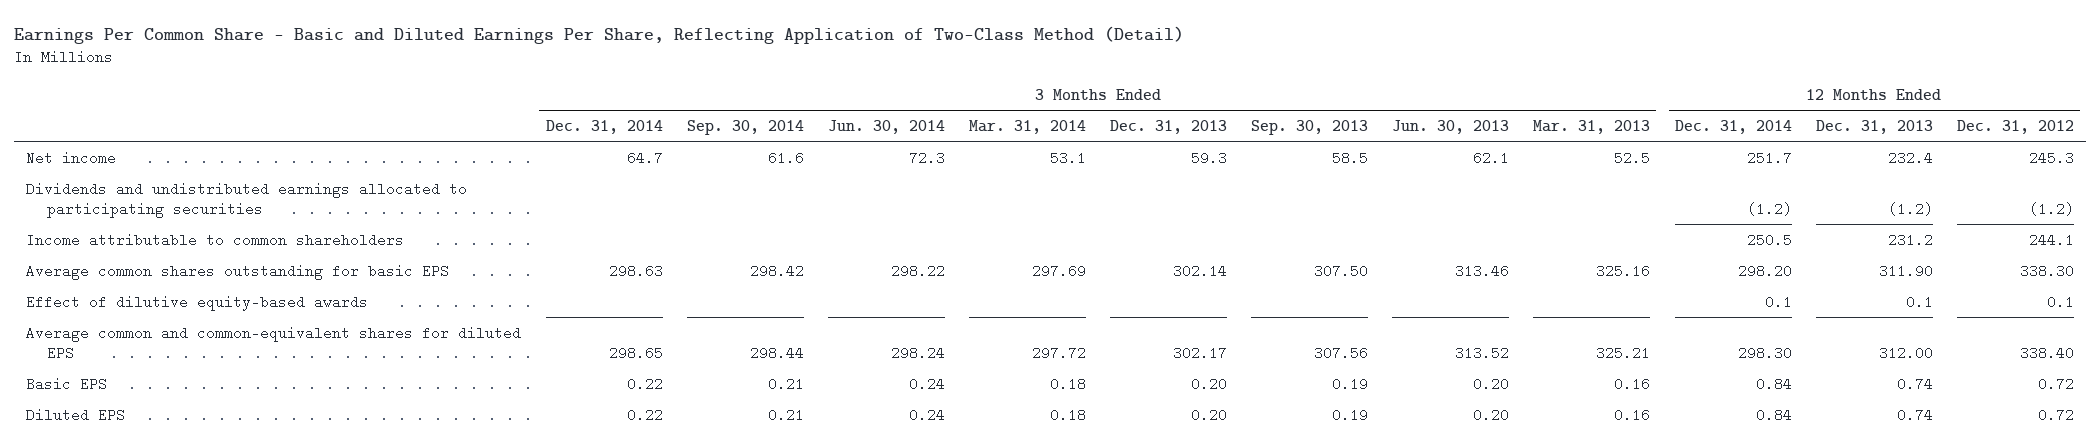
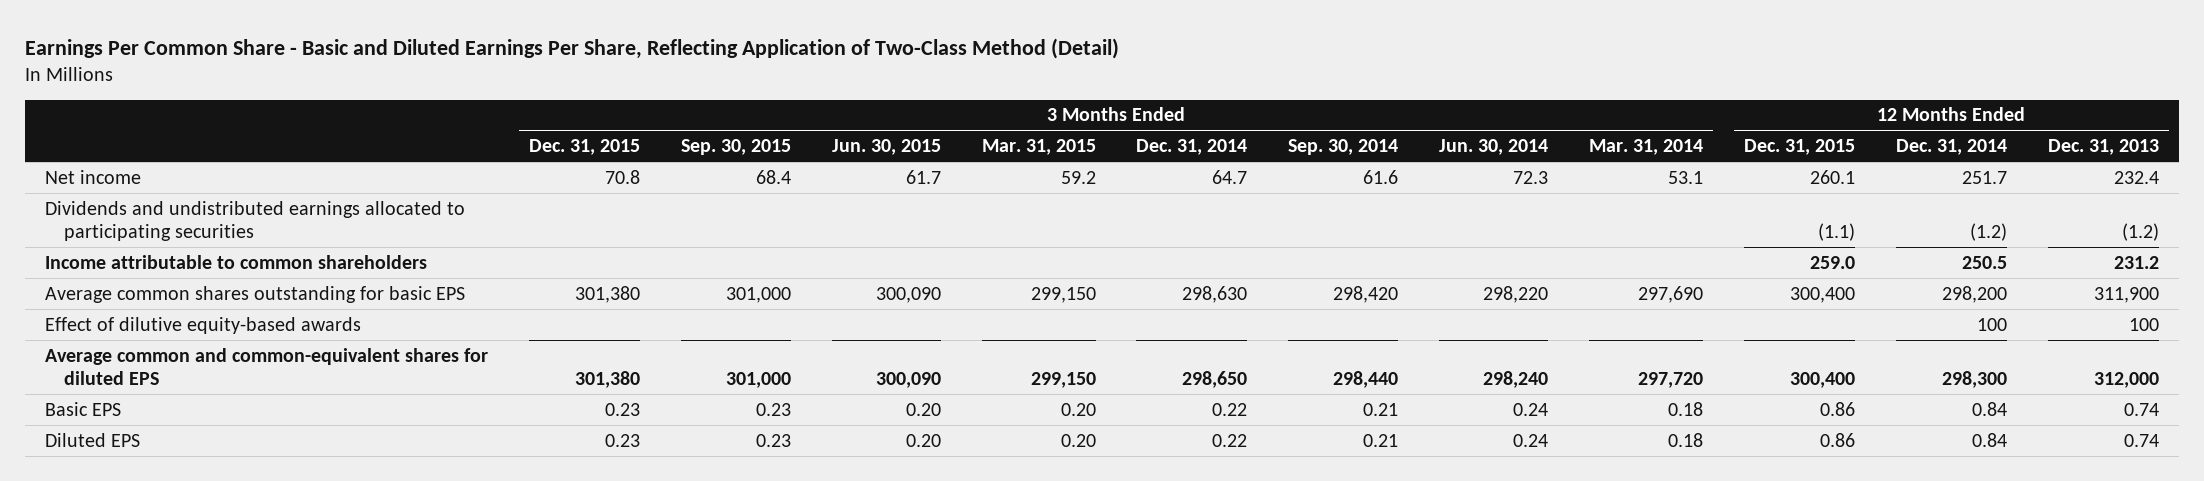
- | 3 Months Ended Dec. 31, 2014 | 3 Months Ended Sep. 30, 2014 | 3 Months Ended Jun. 30, 2014 | 3 Months Ended Mar. 31, 2014 | 3 Months Ended Dec. 31, 2013 | 3 Months Ended Sep. 30, 2013 | 3 Months Ended Jun. 30, 2013 | 3 Months Ended Mar. 31, 2013 | 12 Months Ended Dec. 31, 2014 | 12 Months Ended Dec. 31, 2013 | 12 Months Ended Dec. 31, 2012
+ | 3 Months Ended Dec. 31, 2015 | 3 Months Ended Sep. 30, 2015 | 3 Months Ended Jun. 30, 2015 | 3 Months Ended Mar. 31, 2015 | 3 Months Ended Dec. 31, 2014 | 3 Months Ended Sep. 30, 2014 | 3 Months Ended Jun. 30, 2014 | 3 Months Ended Mar. 31, 2014 | 12 Months Ended Dec. 31, 2015 | 12 Months Ended Dec. 31, 2014 | 12 Months Ended Dec. 31, 2013
- Average common shares outstanding for basic EPS | 298.63 | 298.42 | 298.22 | 297.69 | 302.14 | 307.50 | 313.46 | 325.16 | 298.20 | 311.90 | 338.30
- Effect of dilutive equity-based awards | | | | | | | | | 0.1 | 0.1 | 0.1
- Average common and common-equivalent shares for diluted EPS | 298.65 | 298.44 | 298.24 | 297.72 | 302.17 | 307.56 | 313.52 | 325.21 | 298.30 | 312.00 | 338.40
+ Average common shares outstanding for basic EPS | 301,380 | 301,000 | 300,090 | 299,150 | 298,630 | 298,420 | 298,220 | 297,690 | 300,400 | 298,200 | 311,900
+ Effect of dilutive equity-based awards | | | | | | | | | | 100 | 100
+ Average common and common-equivalent shares for diluted EPS | 301,380 | 301,000 | 300,090 | 299,150 | 298,650 | 298,440 | 298,240 | 297,720 | 300,400 | 298,300 | 312,000

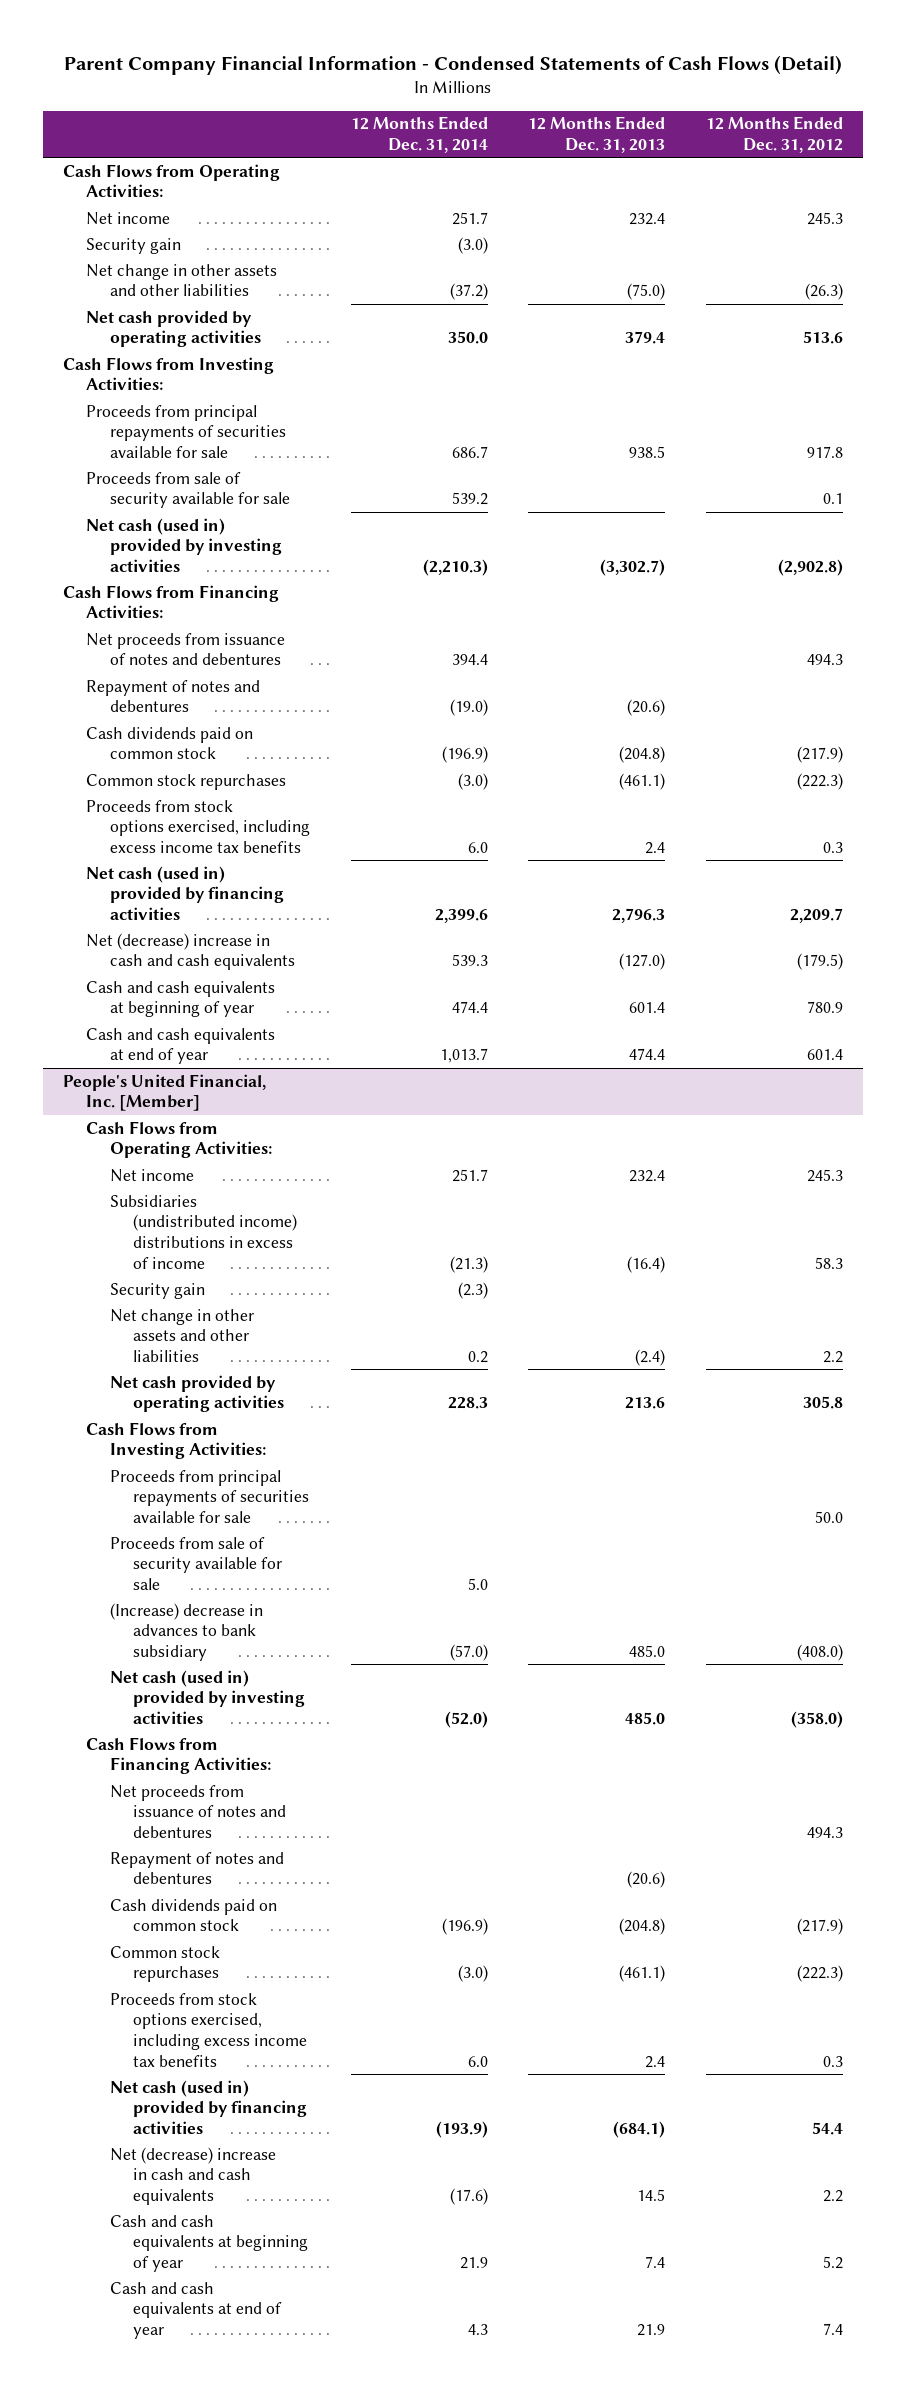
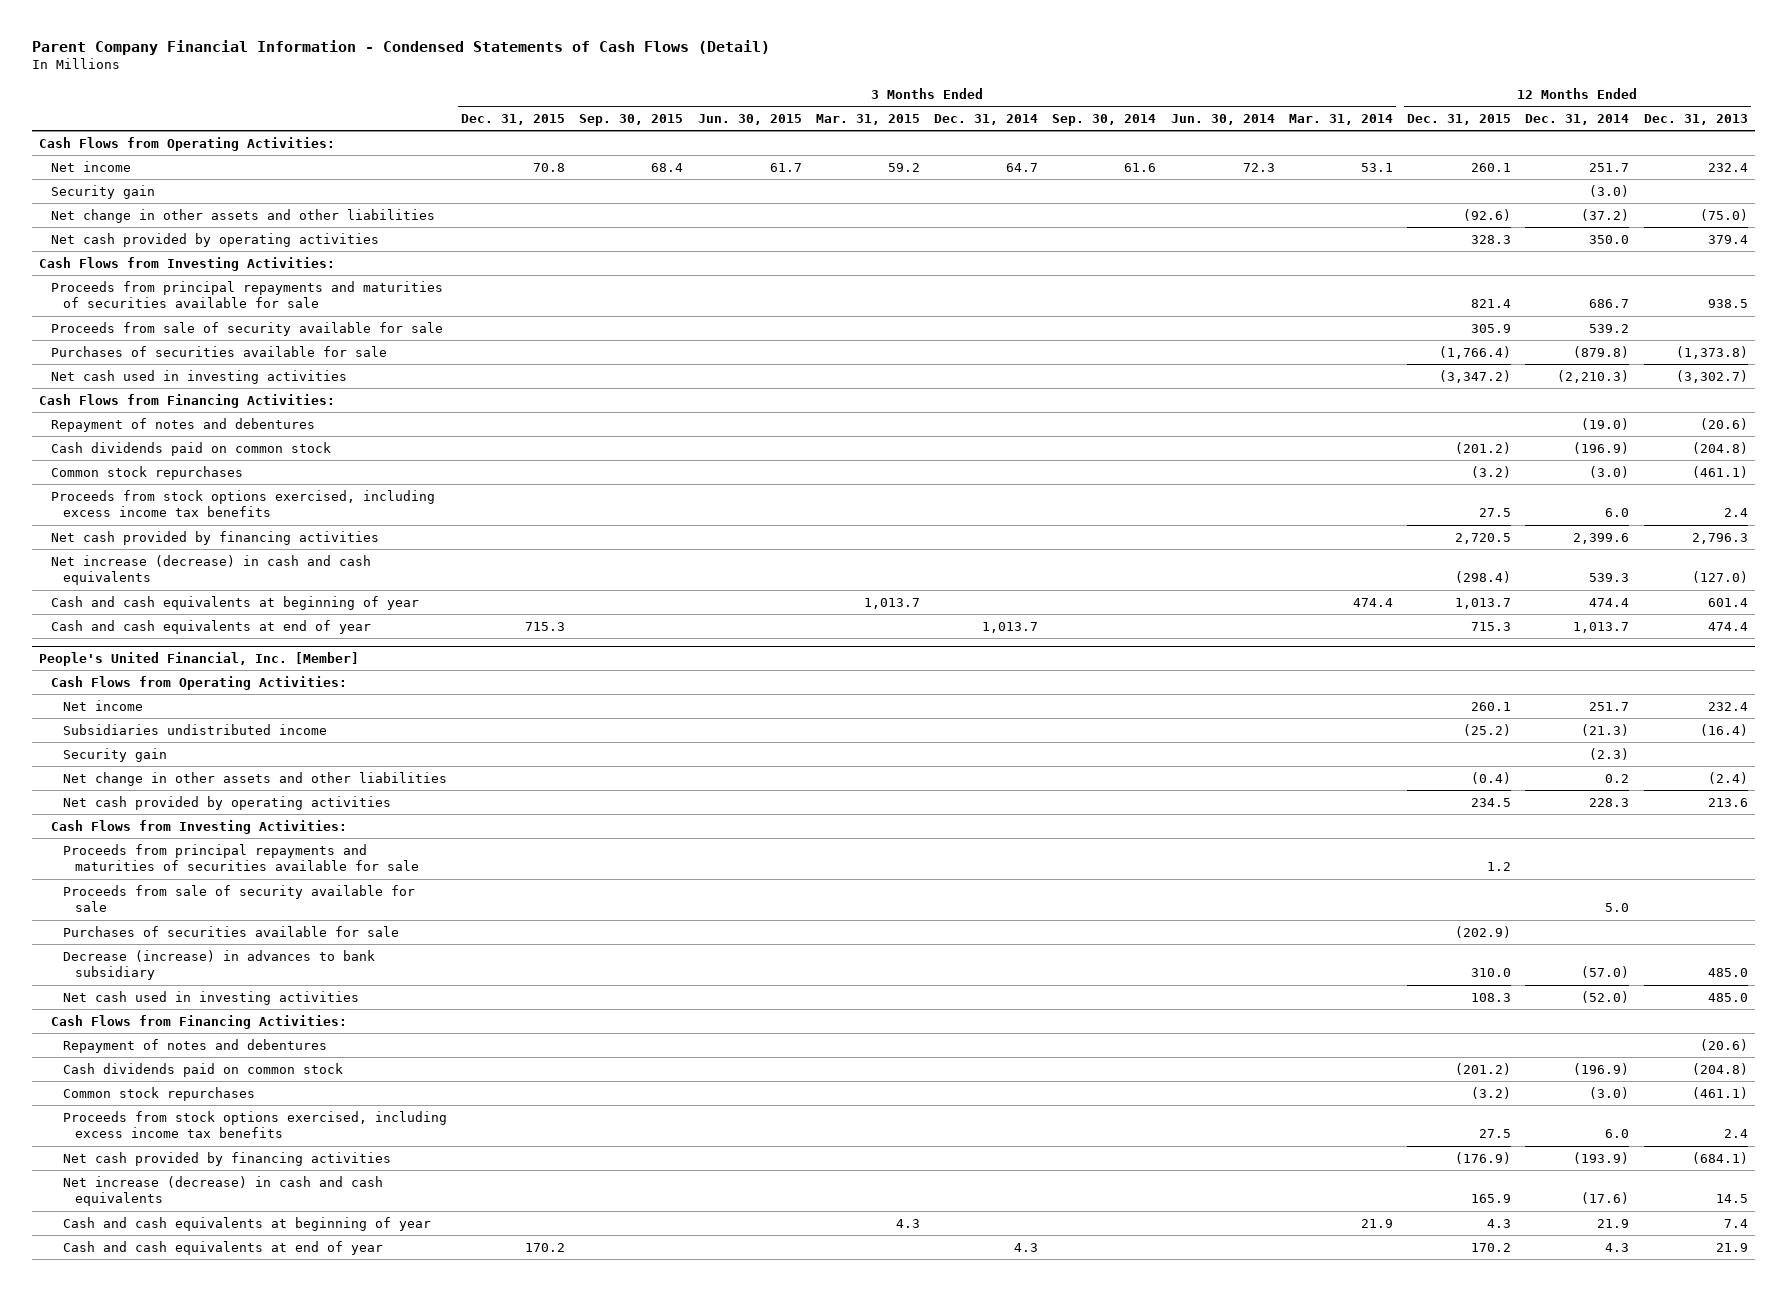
- | 12 Months Ended Dec. 31, 2014 | 12 Months Ended Dec. 31, 2013 | 12 Months Ended Dec. 31, 2012
+ | 3 Months Ended Dec. 31, 2015 | 3 Months Ended Sep. 30, 2015 | 3 Months Ended Jun. 30, 2015 | 3 Months Ended Mar. 31, 2015 | 3 Months Ended Dec. 31, 2014 | 3 Months Ended Sep. 30, 2014 | 3 Months Ended Jun. 30, 2014 | 3 Months Ended Mar. 31, 2014 | 12 Months Ended Dec. 31, 2015 | 12 Months Ended Dec. 31, 2014 | 12 Months Ended Dec. 31, 2013
- Proceeds from principal repayments of securities available for sale | 686.7 | 938.5 | 917.8
+ Proceeds from principal repayments and maturities of securities available for sale | | | | | | | | | 821.4 | 686.7 | 938.5
- Net cash (used in) provided by investing activities | (2,210.3) | (3,302.7) | (2,902.8)
+ Purchases of securities available for sale | | | | | | | | | (1,766.4) | (879.8) | (1,373.8)
+ Net cash used in investing activities | | | | | | | | | (3,347.2) | (2,210.3) | (3,302.7)
- Net proceeds from issuance of notes and debentures | 394.4 | | 494.3
- Net cash (used in) provided by financing activities | 2,399.6 | 2,796.3 | 2,209.7
- Net (decrease) increase in cash and cash equivalents | 539.3 | (127.0) | (179.5)
+ Net cash provided by financing activities | | | | | | | | | 2,720.5 | 2,399.6 | 2,796.3
+ Net increase (decrease) in cash and cash equivalents | | | | | | | | | (298.4) | 539.3 | (127.0)
@ People's United Financial, Inc. [Member]
- Subsidiaries (undistributed income) distributions in excess of income | (21.3) | (16.4) | 58.3
+ Subsidiaries undistributed income | | | | | | | | | (25.2) | (21.3) | (16.4)
- Proceeds from principal repayments of securities available for sale | | | 50.0
+ Proceeds from principal repayments and maturities of securities available for sale | | | | | | | | | 1.2 | |
- (Increase) decrease in advances to bank subsidiary | (57.0) | 485.0 | (408.0)
- Net cash (used in) provided by investing activities | (52.0) | 485.0 | (358.0)
+ Purchases of securities available for sale | | | | | | | | | (202.9) | |
+ Decrease (increase) in advances to bank subsidiary | | | | | | | | | 310.0 | (57.0) | 485.0
+ Net cash used in investing activities | | | | | | | | | 108.3 | (52.0) | 485.0
- Net proceeds from issuance of notes and debentures | | | 494.3
- Net cash (used in) provided by financing activities | (193.9) | (684.1) | 54.4
- Net (decrease) increase in cash and cash equivalents | (17.6) | 14.5 | 2.2
+ Net cash provided by financing activities | | | | | | | | | (176.9) | (193.9) | (684.1)
+ Net increase (decrease) in cash and cash equivalents | | | | | | | | | 165.9 | (17.6) | 14.5

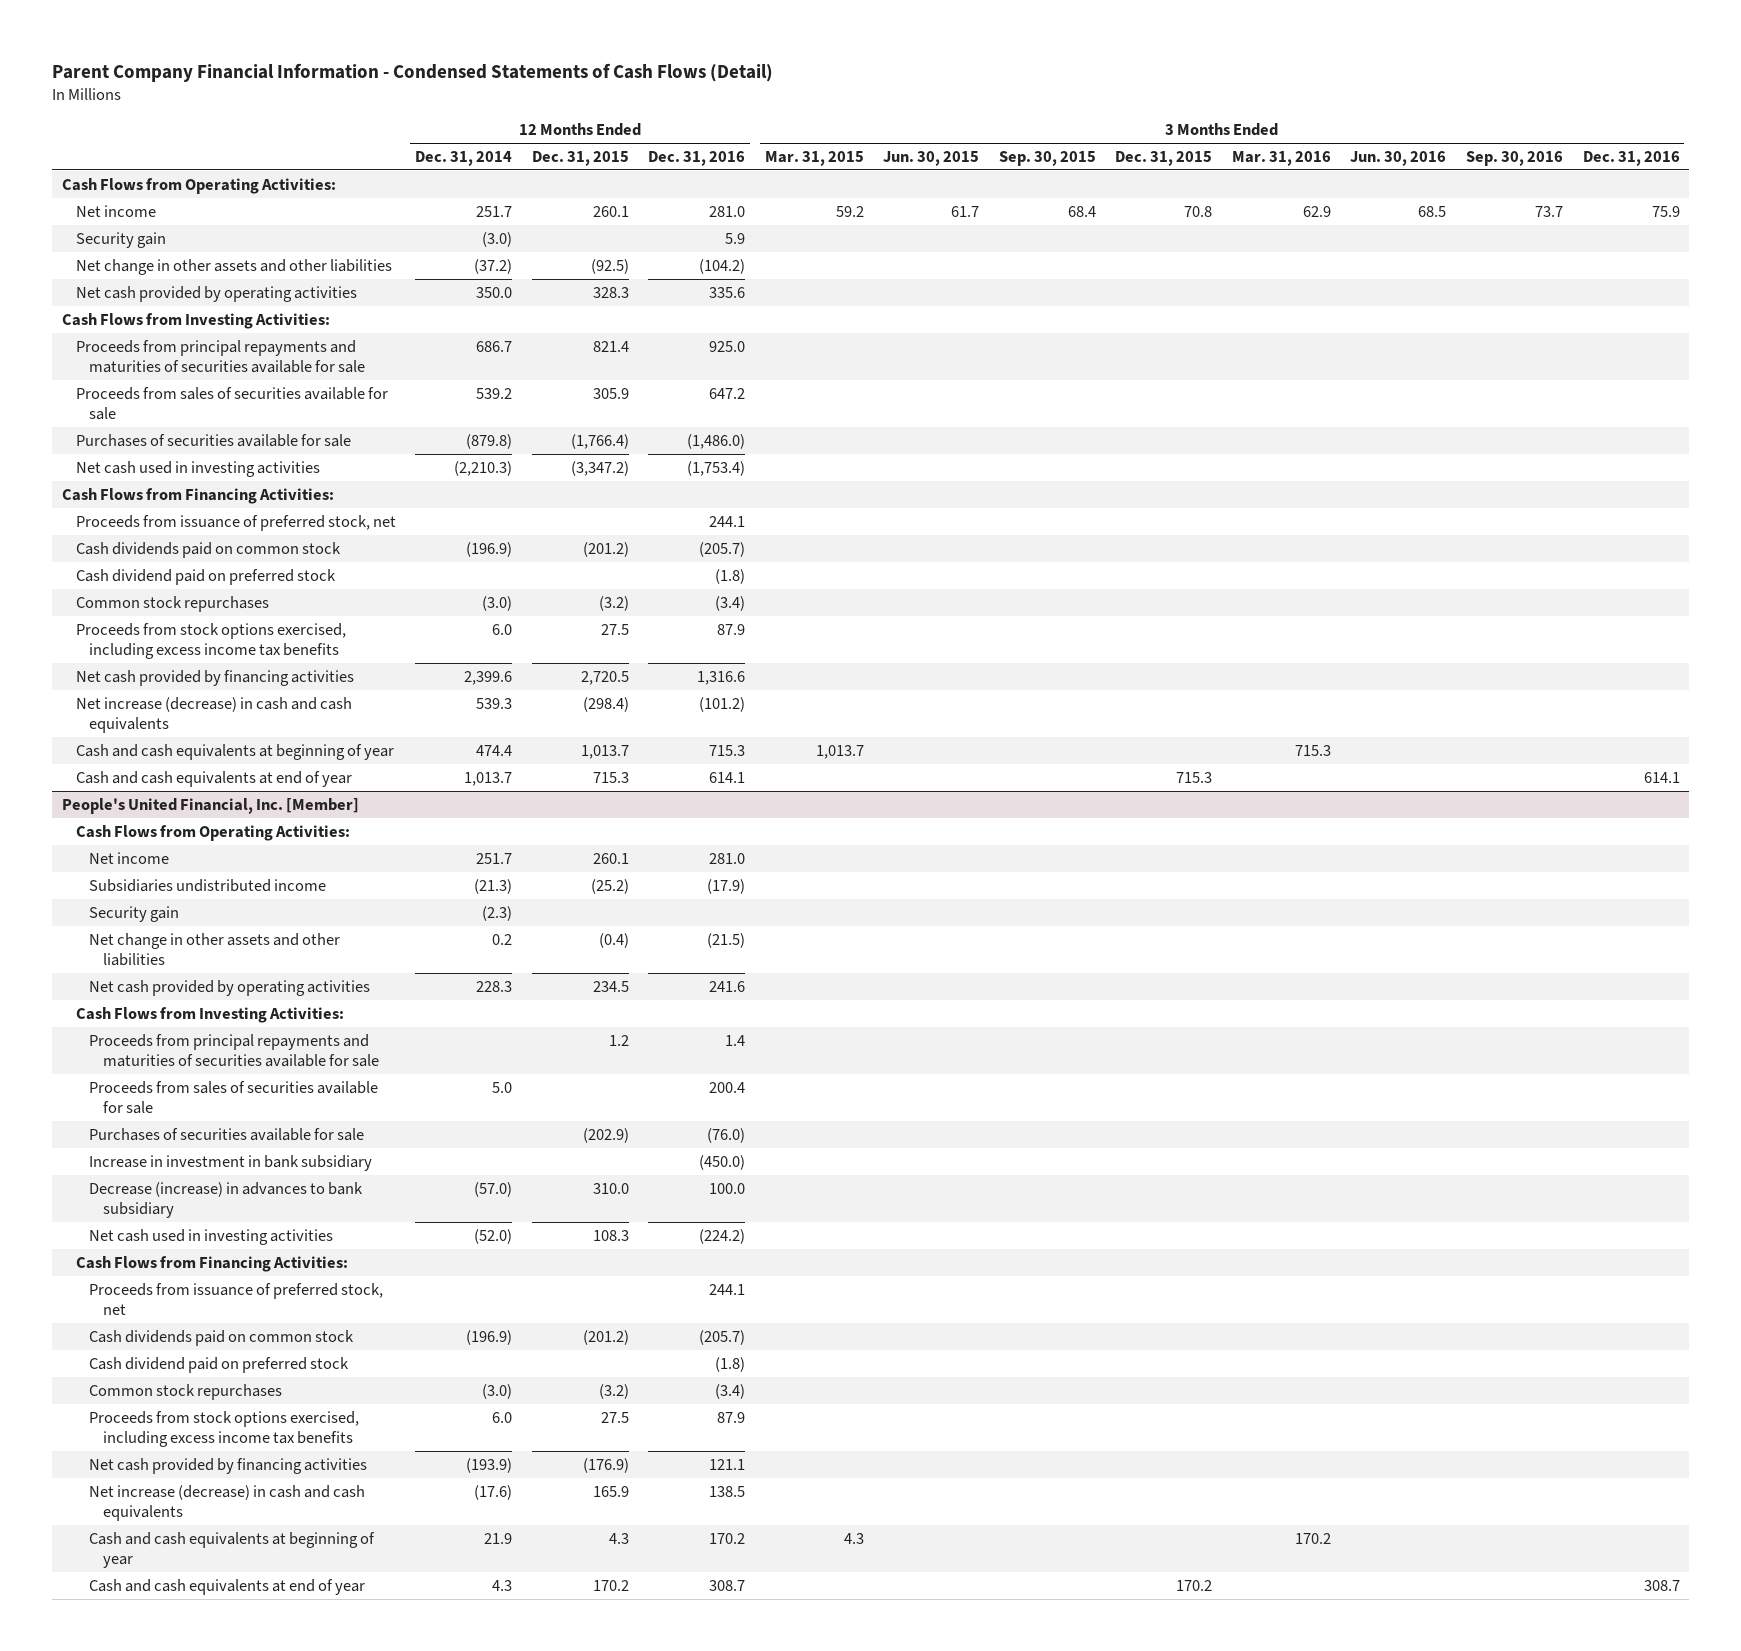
- | 3 Months Ended Dec. 31, 2015 | 3 Months Ended Sep. 30, 2015 | 3 Months Ended Jun. 30, 2015 | 3 Months Ended Mar. 31, 2015 | 3 Months Ended Dec. 31, 2014 | 3 Months Ended Sep. 30, 2014 | 3 Months Ended Jun. 30, 2014 | 3 Months Ended Mar. 31, 2014 | 12 Months Ended Dec. 31, 2015 | 12 Months Ended Dec. 31, 2014 | 12 Months Ended Dec. 31, 2013
+ | 12 Months Ended Dec. 31, 2014 | 12 Months Ended Dec. 31, 2015 | 12 Months Ended Dec. 31, 2016 | 3 Months Ended Mar. 31, 2015 | 3 Months Ended Jun. 30, 2015 | 3 Months Ended Sep. 30, 2015 | 3 Months Ended Dec. 31, 2015 | 3 Months Ended Mar. 31, 2016 | 3 Months Ended Jun. 30, 2016 | 3 Months Ended Sep. 30, 2016 | 3 Months Ended Dec. 31, 2016
- Net change in other assets and other liabilities | | | | | | | | | (92.6) | (37.2) | (75.0)
+ Net change in other assets and other liabilities | (37.2) | (92.5) | (104.2) | | | | | | | |
- Proceeds from sale of security available for sale | | | | | | | | | 305.9 | 539.2 |
+ Proceeds from sales of securities available for sale | 539.2 | 305.9 | 647.2 | | | | | | | |
- Repayment of notes and debentures | | | | | | | | | | (19.0) | (20.6)
+ Proceeds from issuance of preferred stock, net | | | 244.1 | | | | | | | |
+ Cash dividend paid on preferred stock | | | (1.8) | | | | | | | |
@ People's United Financial, Inc. [Member]
- Proceeds from sale of security available for sale | | | | | | | | | | 5.0 |
+ Proceeds from sales of securities available for sale | 5.0 | | 200.4 | | | | | | | |
+ Increase in investment in bank subsidiary | | | (450.0) | | | | | | | |
- Repayment of notes and debentures | | | | | | | | | | | (20.6)
+ Proceeds from issuance of preferred stock, net | | | 244.1 | | | | | | | |
+ Cash dividend paid on preferred stock | | | (1.8) | | | | | | | |

